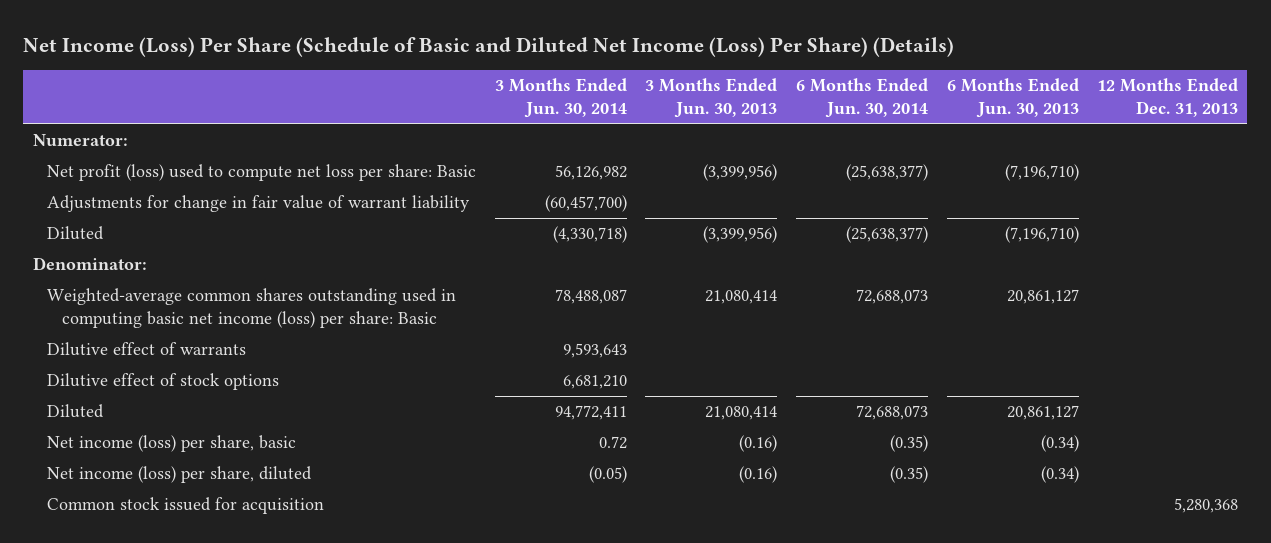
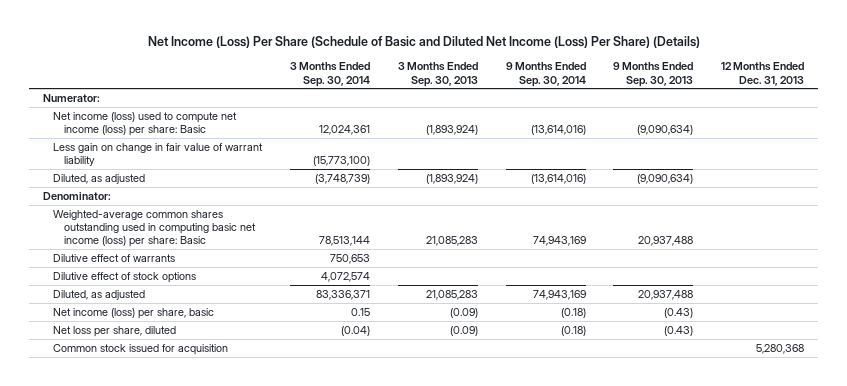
- | 3 Months Ended Jun. 30, 2014 | 3 Months Ended Jun. 30, 2013 | 6 Months Ended Jun. 30, 2014 | 6 Months Ended Jun. 30, 2013 | 12 Months Ended Dec. 31, 2013
+ | 3 Months Ended Sep. 30, 2014 | 3 Months Ended Sep. 30, 2013 | 9 Months Ended Sep. 30, 2014 | 9 Months Ended Sep. 30, 2013 | 12 Months Ended Dec. 31, 2013
- Net profit (loss) used to compute net loss per share: Basic | 56,126,982 | (3,399,956) | (25,638,377) | (7,196,710) |
- Adjustments for change in fair value of warrant liability | (60,457,700) | | | |
- Diluted | (4,330,718) | (3,399,956) | (25,638,377) | (7,196,710) |
+ Net income (loss) used to compute net income (loss) per share: Basic | 12,024,361 | (1,893,924) | (13,614,016) | (9,090,634) |
+ Less gain on change in fair value of warrant liability | (15,773,100) | | | |
+ Diluted, as adjusted | (3,748,739) | (1,893,924) | (13,614,016) | (9,090,634) |
- Diluted | 94,772,411 | 21,080,414 | 72,688,073 | 20,861,127 |
+ Diluted, as adjusted | 83,336,371 | 21,085,283 | 74,943,169 | 20,937,488 |
- Net income (loss) per share, diluted | (0.05) | (0.16) | (0.35) | (0.34) |
+ Net loss per share, diluted | (0.04) | (0.09) | (0.18) | (0.43) |

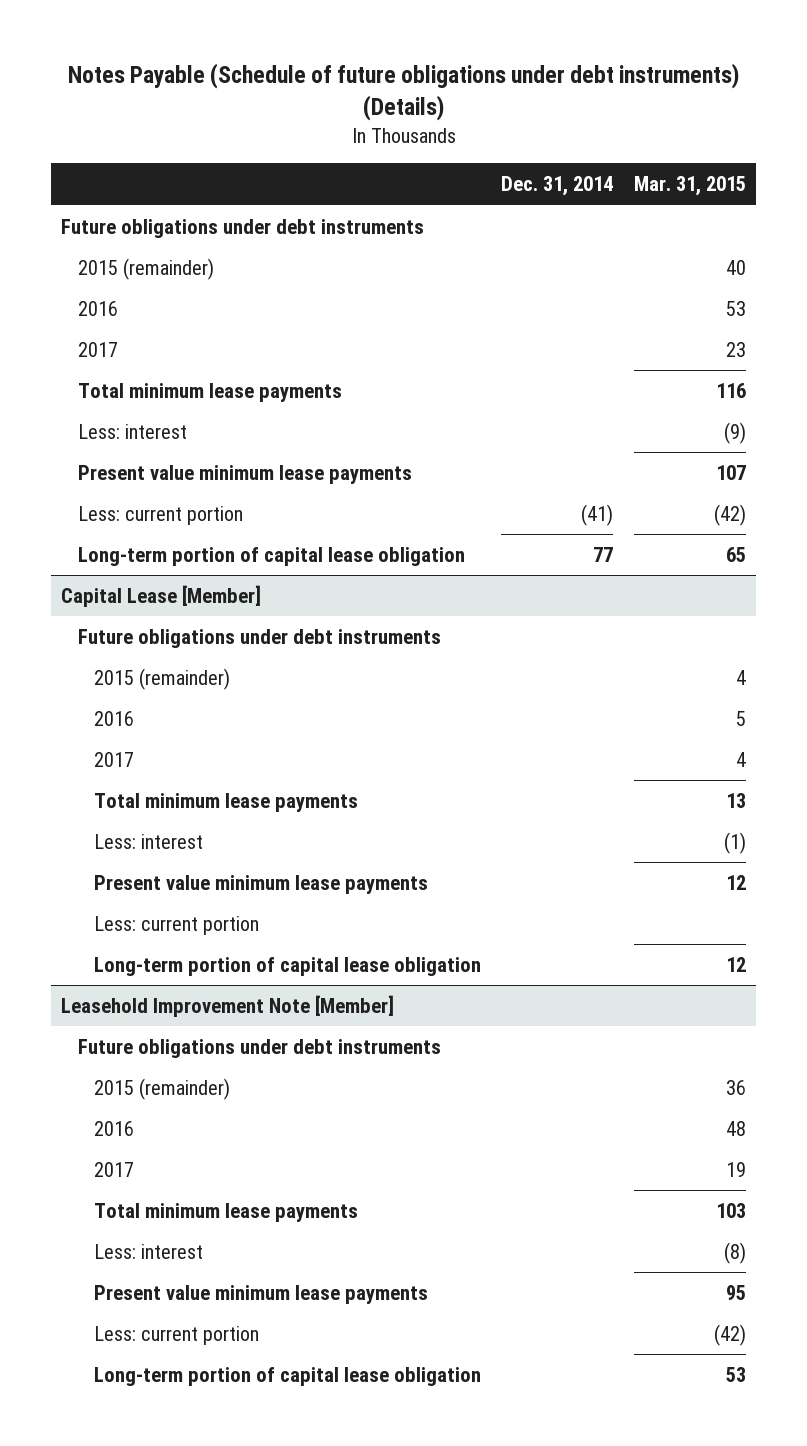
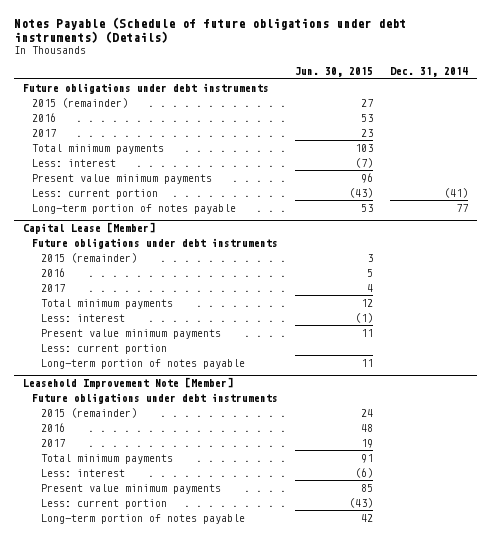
- | Dec. 31, 2014 | Mar. 31, 2015
+ | Jun. 30, 2015 | Dec. 31, 2014
- Total minimum lease payments | | 116
+ Total minimum payments | 103 |
- Present value minimum lease payments | | 107
+ Present value minimum payments | 96 |
- Long-term portion of capital lease obligation | 77 | 65
+ Long-term portion of notes payable | 53 | 77
@ Capital Lease [Member]
- Total minimum lease payments | | 13
+ Total minimum payments | 12 |
- Present value minimum lease payments | | 12
+ Present value minimum payments | 11 |
- Long-term portion of capital lease obligation | | 12
+ Long-term portion of notes payable | 11 |
@ Leasehold Improvement Note [Member]
- Total minimum lease payments | | 103
+ Total minimum payments | 91 |
- Present value minimum lease payments | | 95
+ Present value minimum payments | 85 |
- Long-term portion of capital lease obligation | | 53
+ Long-term portion of notes payable | 42 |

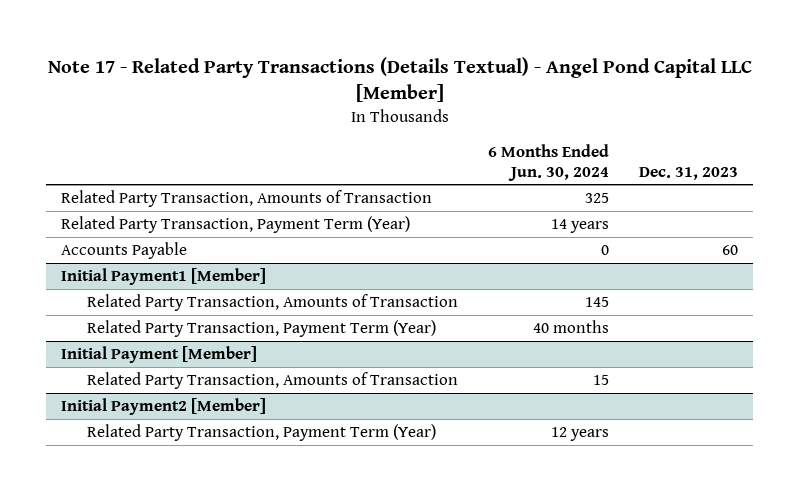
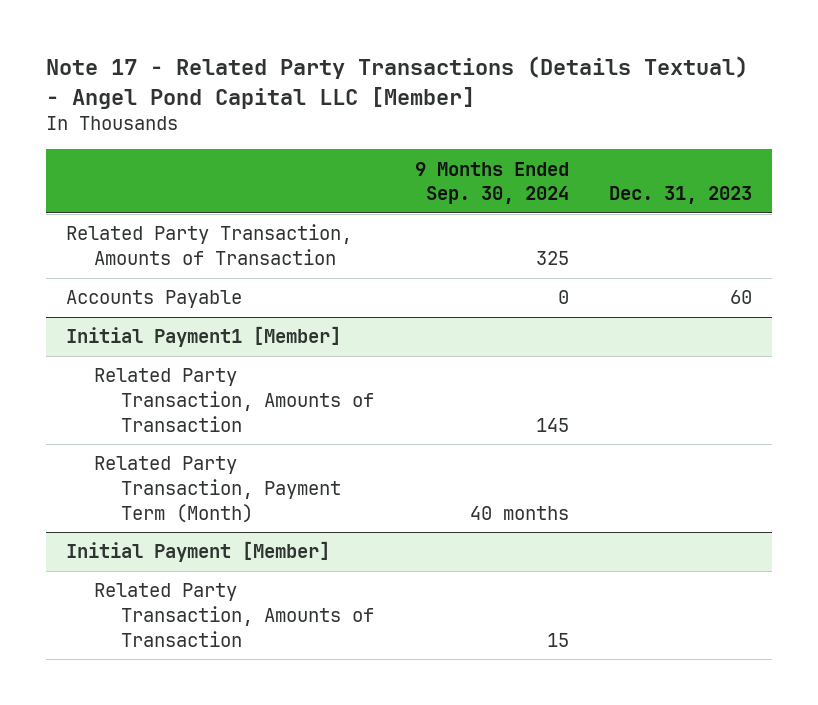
- | 6 Months Ended Jun. 30, 2024 | Dec. 31, 2023
+ | 9 Months Ended Sep. 30, 2024 | Dec. 31, 2023
- Related Party Transaction, Payment Term (Year) | 14 years |
@ Initial Payment1 [Member]
- Related Party Transaction, Payment Term (Year) | 40 months |
+ Related Party Transaction, Payment Term (Month) | 40 months |
- Initial Payment2 [Member]
- Related Party Transaction, Payment Term (Year) | 12 years |

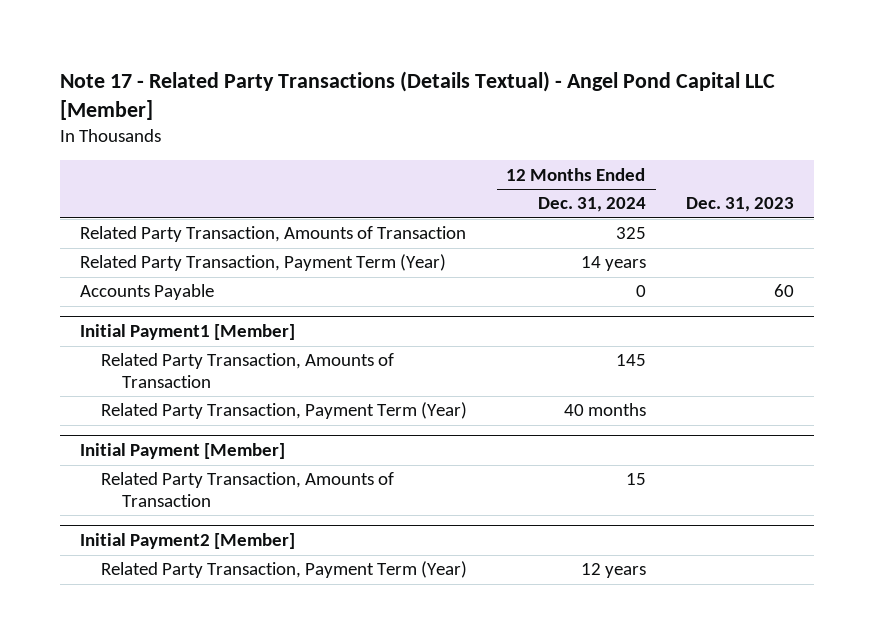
- | 9 Months Ended Sep. 30, 2024 | Dec. 31, 2023
+ | 12 Months Ended Dec. 31, 2024 | Dec. 31, 2023
+ Related Party Transaction, Payment Term (Year) | 14 years |
@ Initial Payment1 [Member]
- Related Party Transaction, Payment Term (Month) | 40 months |
+ Related Party Transaction, Payment Term (Year) | 40 months |
+ Initial Payment2 [Member]
+ Related Party Transaction, Payment Term (Year) | 12 years |

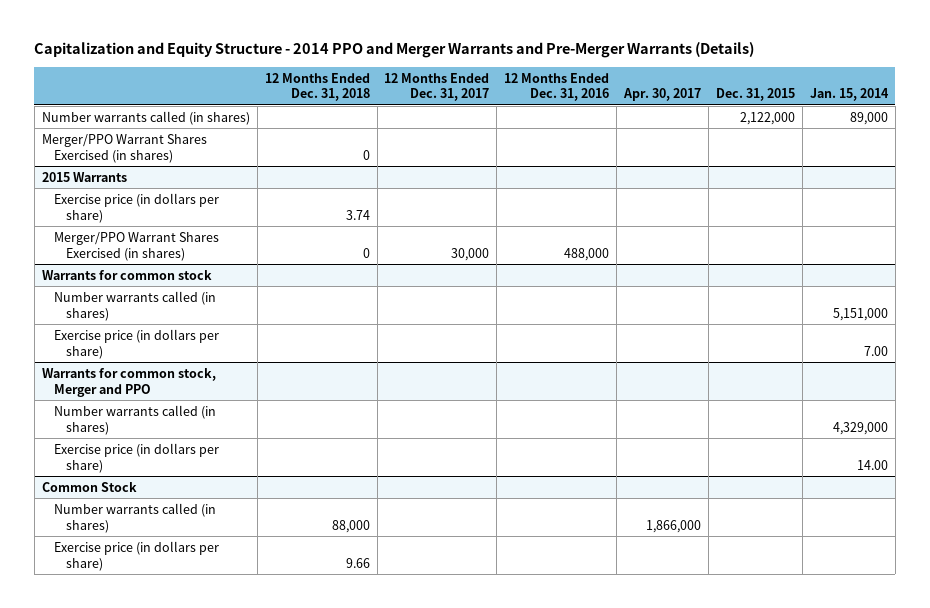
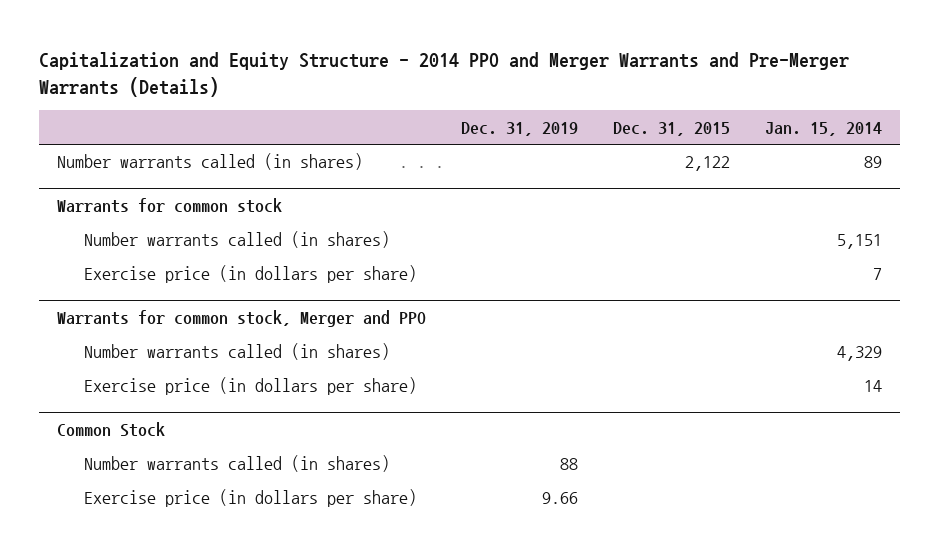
- | 12 Months Ended Dec. 31, 2018 | 12 Months Ended Dec. 31, 2017 | 12 Months Ended Dec. 31, 2016 | Apr. 30, 2017 | Dec. 31, 2015 | Jan. 15, 2014
+ | Dec. 31, 2019 | Dec. 31, 2015 | Jan. 15, 2014
- Number warrants called (in shares) | | | | | 2,122,000 | 89,000
- Merger/PPO Warrant Shares Exercised (in shares) | 0 | | | | |
- 2015 Warrants
- Exercise price (in dollars per share) | 3.74 | | | | |
- Merger/PPO Warrant Shares Exercised (in shares) | 0 | 30,000 | 488,000 | | |
+ Number warrants called (in shares) | | 2,122 | 89
@ Warrants for common stock
- Number warrants called (in shares) | | | | | | 5,151,000
- Exercise price (in dollars per share) | | | | | | 7.00
+ Number warrants called (in shares) | | | 5,151
+ Exercise price (in dollars per share) | | | 7
@ Warrants for common stock, Merger and PPO
- Number warrants called (in shares) | | | | | | 4,329,000
- Exercise price (in dollars per share) | | | | | | 14.00
+ Number warrants called (in shares) | | | 4,329
+ Exercise price (in dollars per share) | | | 14

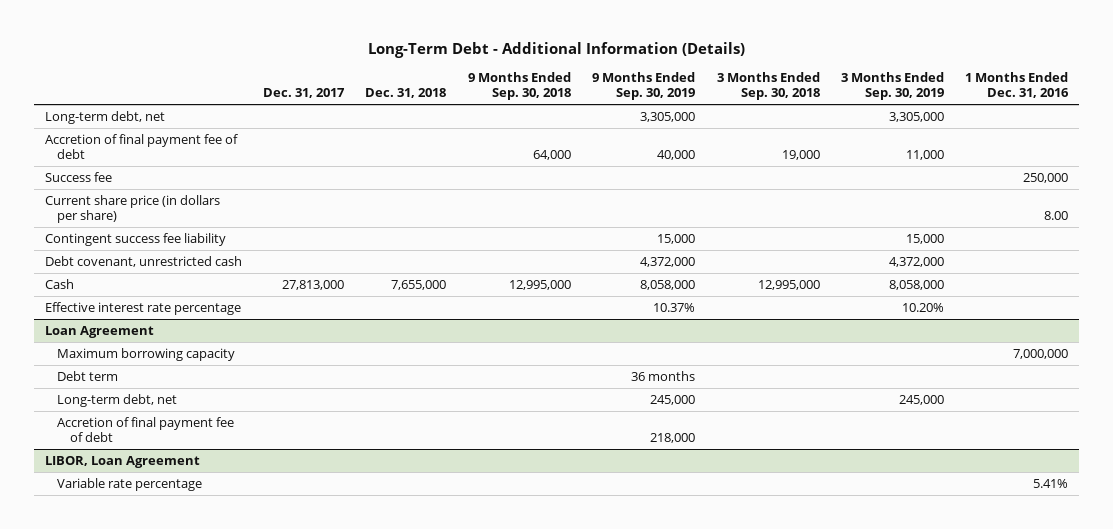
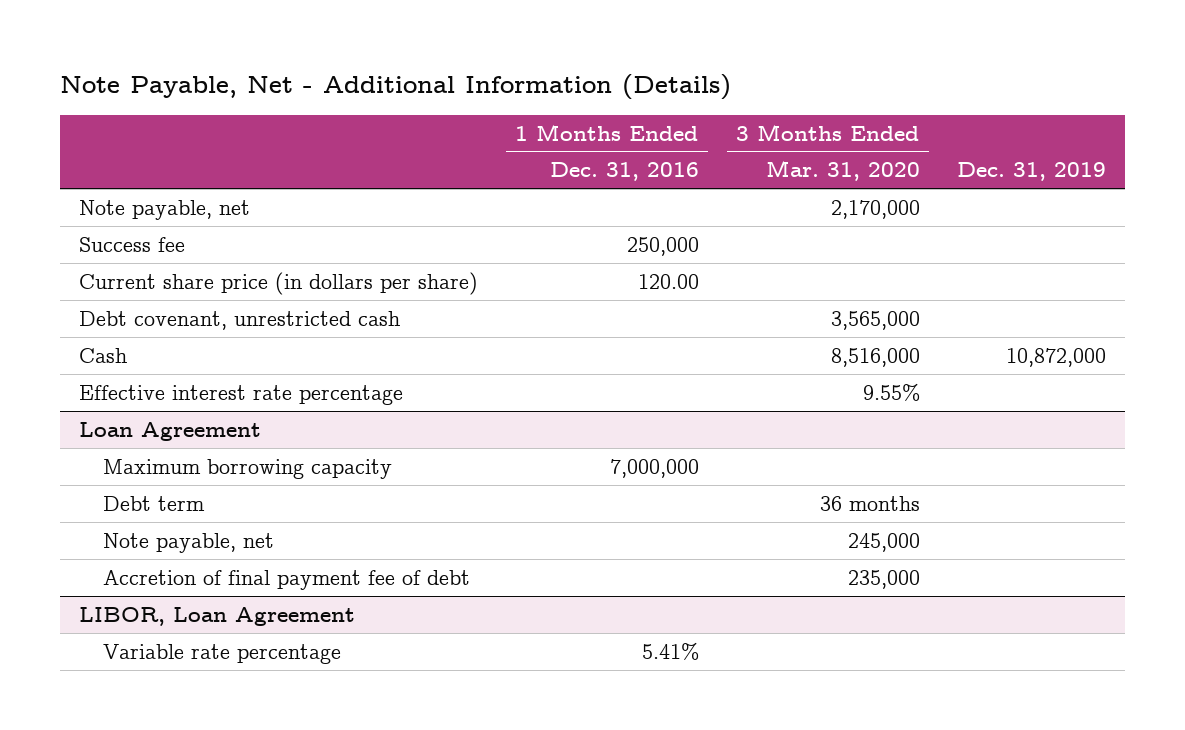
- Long-Term Debt - Additional Information (Details)
+ Note Payable, Net - Additional Information (Details)
- | Dec. 31, 2017 | Dec. 31, 2018 | 9 Months Ended Sep. 30, 2018 | 9 Months Ended Sep. 30, 2019 | 3 Months Ended Sep. 30, 2018 | 3 Months Ended Sep. 30, 2019 | 1 Months Ended Dec. 31, 2016
+ | 1 Months Ended Dec. 31, 2016 | 3 Months Ended Mar. 31, 2020 | Dec. 31, 2019
- Long-term debt, net | | | | 3,305,000 | | 3,305,000 |
- Accretion of final payment fee of debt | | | 64,000 | 40,000 | 19,000 | 11,000 |
+ Note payable, net | | 2,170,000 |
- Current share price (in dollars per share) | | | | | | | 8.00
- Contingent success fee liability | | | | 15,000 | | 15,000 |
+ Current share price (in dollars per share) | 120.00 | |
@ Loan Agreement
- Long-term debt, net | | | | 245,000 | | 245,000 |
+ Note payable, net | | 245,000 |

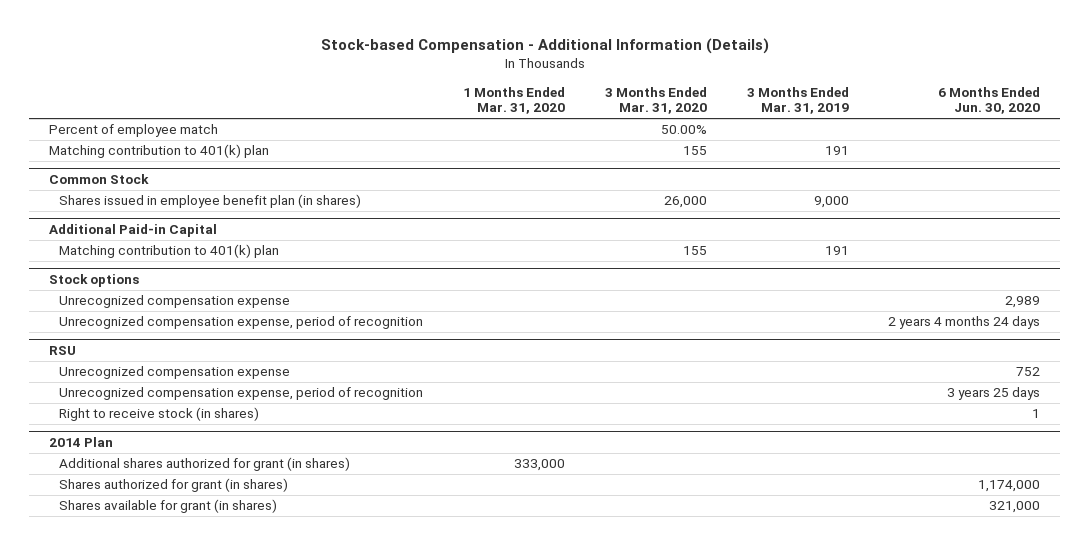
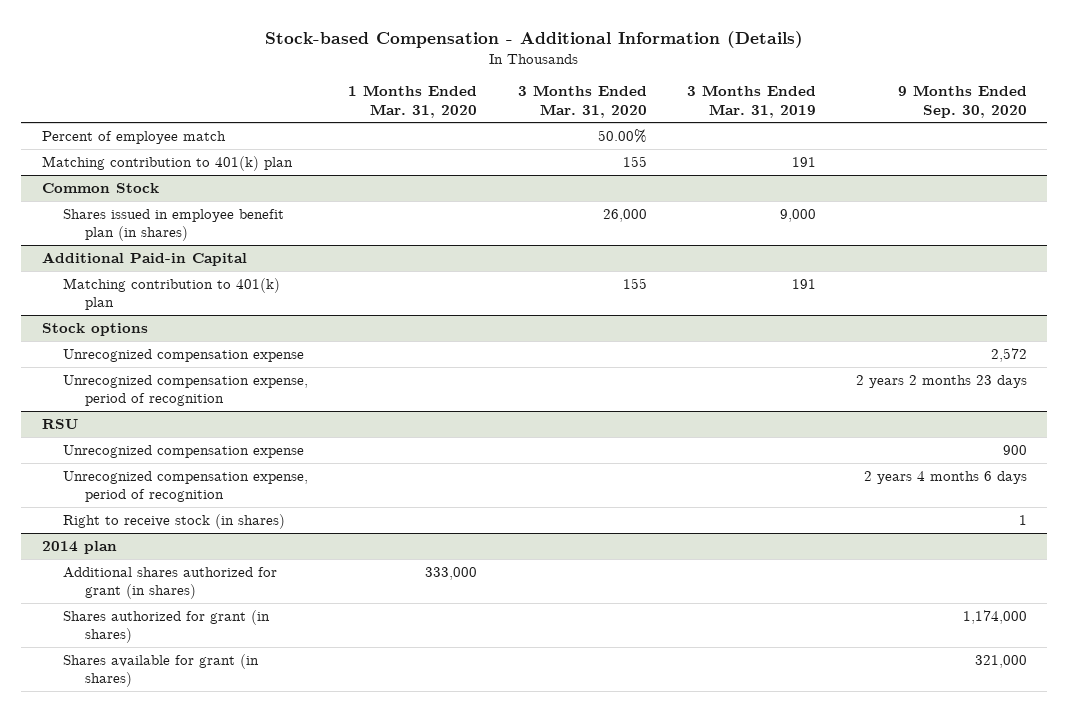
- | 1 Months Ended Mar. 31, 2020 | 3 Months Ended Mar. 31, 2020 | 3 Months Ended Mar. 31, 2019 | 6 Months Ended Jun. 30, 2020
+ | 1 Months Ended Mar. 31, 2020 | 3 Months Ended Mar. 31, 2020 | 3 Months Ended Mar. 31, 2019 | 9 Months Ended Sep. 30, 2020
- 2014 Plan
+ 2014 plan

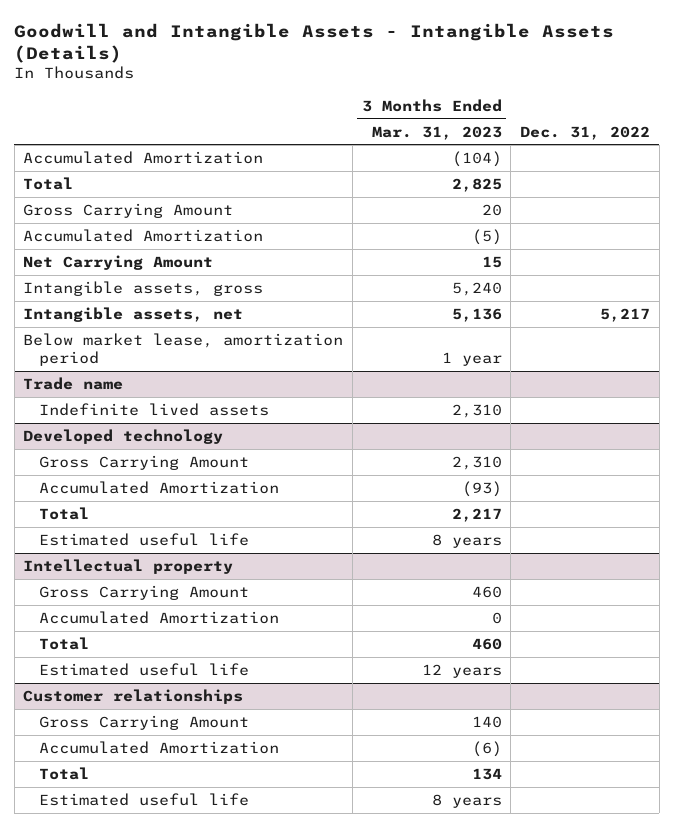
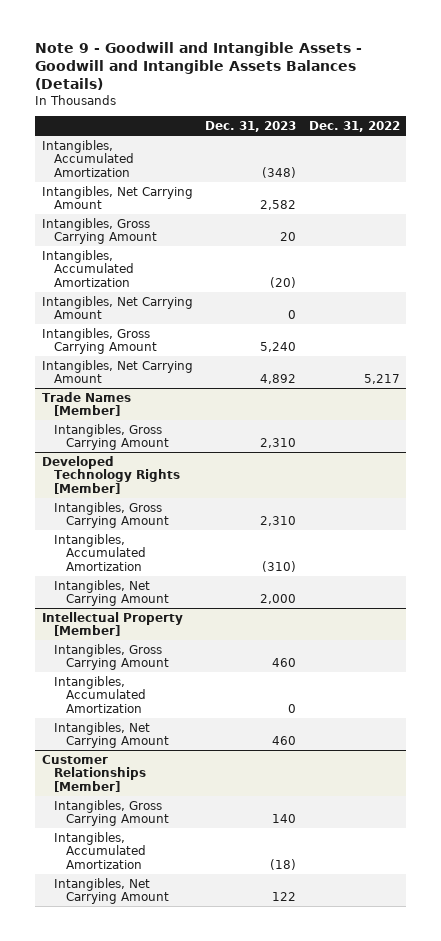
- Goodwill and Intangible Assets - Intangible Assets (Details)
+ Note 9 - Goodwill and Intangible Assets - Goodwill and Intangible Assets Balances (Details)
- | 3 Months Ended Mar. 31, 2023 | Dec. 31, 2022
+ | Dec. 31, 2023 | Dec. 31, 2022
- Accumulated Amortization | (104) |
- Total | 2,825 |
- Gross Carrying Amount | 20 |
- Accumulated Amortization | (5) |
- Net Carrying Amount | 15 |
- Intangible assets, gross | 5,240 |
- Intangible assets, net | 5,136 | 5,217
- Below market lease, amortization period | 1 year |
- Trade name
- Indefinite lived assets | 2,310 |
- Developed technology
- Gross Carrying Amount | 2,310 |
- Accumulated Amortization | (93) |
- Total | 2,217 |
- Estimated useful life | 8 years |
- Intellectual property
- Gross Carrying Amount | 460 |
- Accumulated Amortization | 0 |
- Total | 460 |
- Estimated useful life | 12 years |
- Customer relationships
- Gross Carrying Amount | 140 |
- Accumulated Amortization | (6) |
- Total | 134 |
- Estimated useful life | 8 years |
+ Intangibles, Accumulated Amortization | (348) |
+ Intangibles, Net Carrying Amount | 2,582 |
+ Intangibles, Gross Carrying Amount | 20 |
+ Intangibles, Accumulated Amortization | (20) |
+ Intangibles, Net Carrying Amount | 0 |
+ Intangibles, Gross Carrying Amount | 5,240 |
+ Intangibles, Net Carrying Amount | 4,892 | 5,217
+ Trade Names [Member]
+ Intangibles, Gross Carrying Amount | 2,310 |
+ Developed Technology Rights [Member]
+ Intangibles, Gross Carrying Amount | 2,310 |
+ Intangibles, Accumulated Amortization | (310) |
+ Intangibles, Net Carrying Amount | 2,000 |
+ Intellectual Property [Member]
+ Intangibles, Gross Carrying Amount | 460 |
+ Intangibles, Accumulated Amortization | 0 |
+ Intangibles, Net Carrying Amount | 460 |
+ Customer Relationships [Member]
+ Intangibles, Gross Carrying Amount | 140 |
+ Intangibles, Accumulated Amortization | (18) |
+ Intangibles, Net Carrying Amount | 122 |

